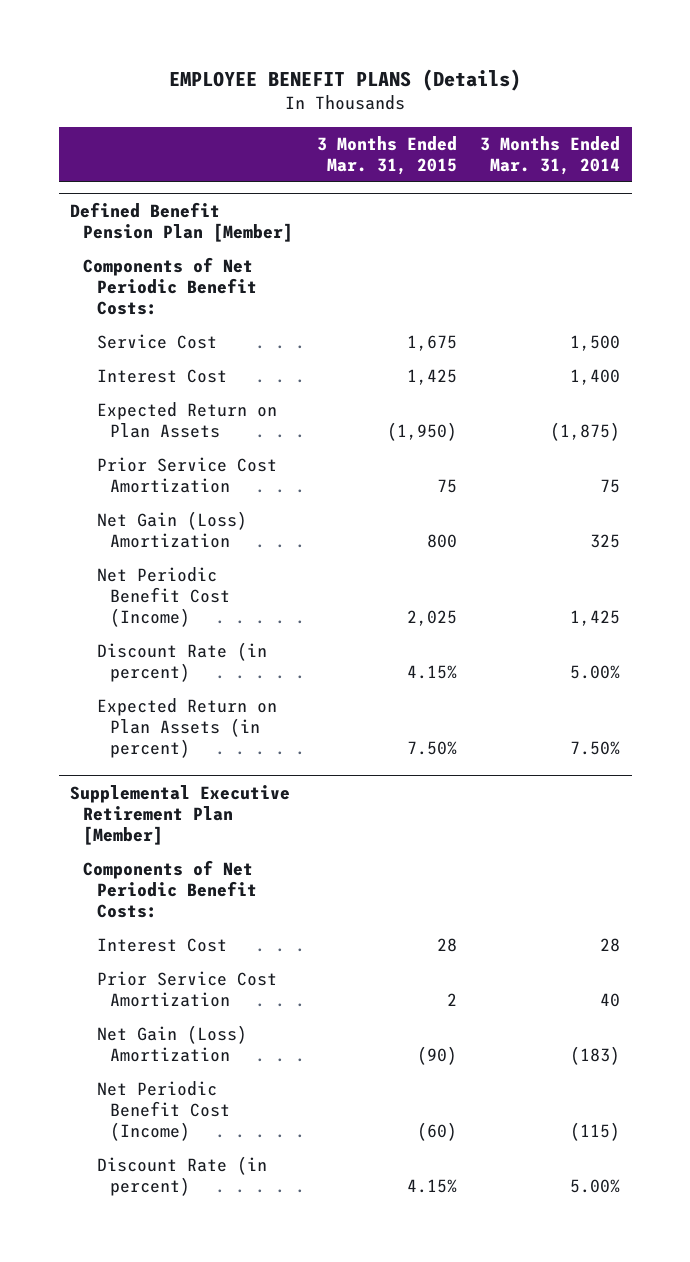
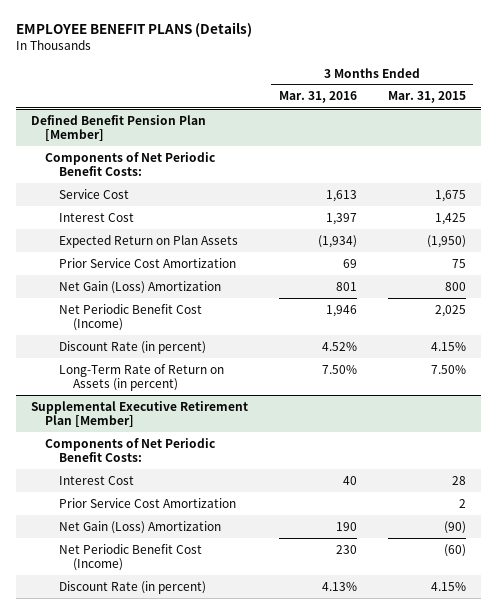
- | 3 Months Ended Mar. 31, 2015 | 3 Months Ended Mar. 31, 2014
+ | 3 Months Ended Mar. 31, 2016 | 3 Months Ended Mar. 31, 2015
@ Defined Benefit Pension Plan [Member]
- Expected Return on Plan Assets (in percent) | 7.50% | 7.50%
+ Long-Term Rate of Return on Assets (in percent) | 7.50% | 7.50%

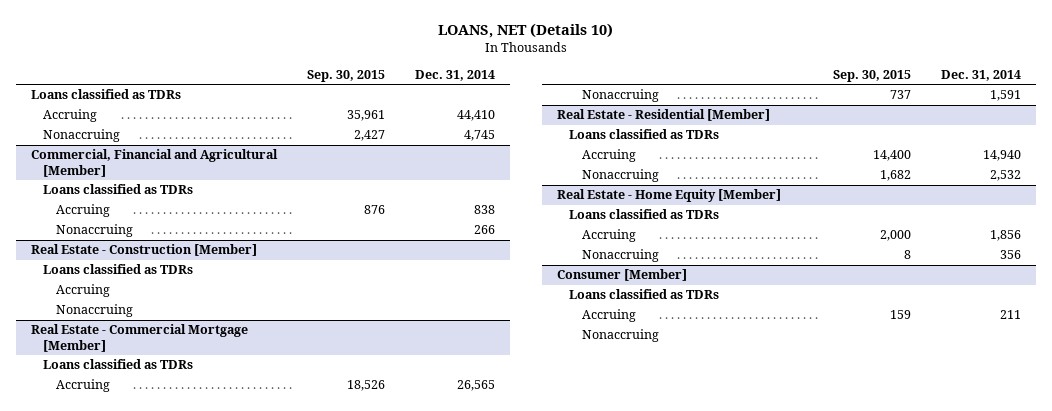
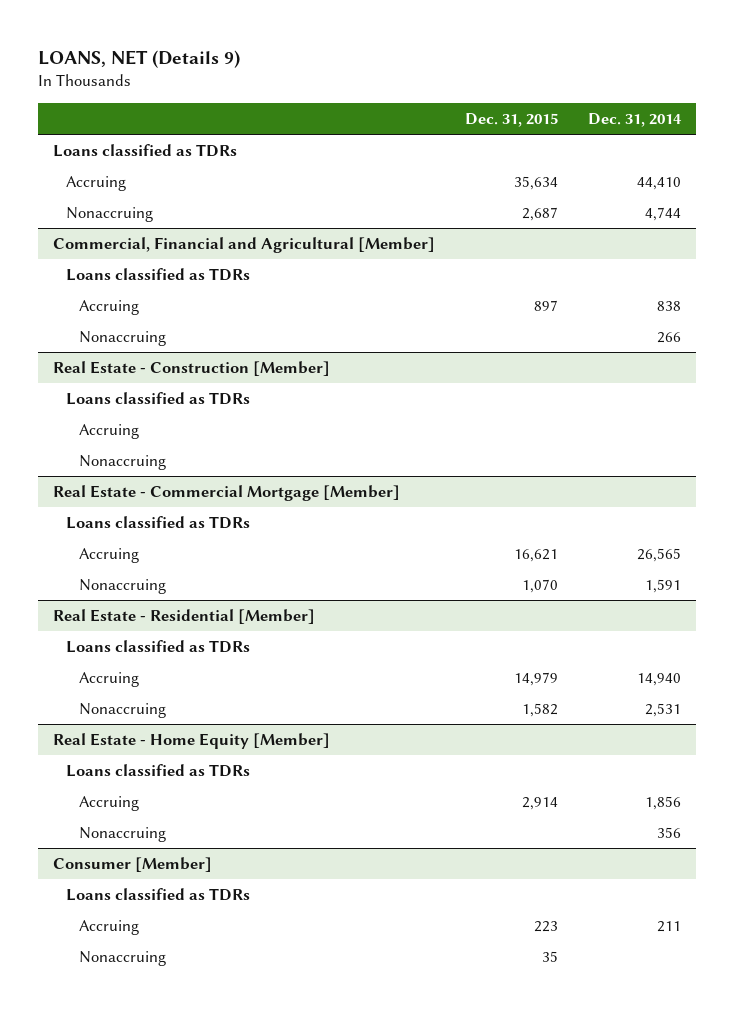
- LOANS, NET (Details 10)
+ LOANS, NET (Details 9)
- | Sep. 30, 2015 | Dec. 31, 2014
+ | Dec. 31, 2015 | Dec. 31, 2014
- Nonaccruing | 2,427 | 4,745
+ Nonaccruing | 2,687 | 4,744
@ Real Estate - Residential [Member]
- Nonaccruing | 1,682 | 2,532
+ Nonaccruing | 1,582 | 2,531

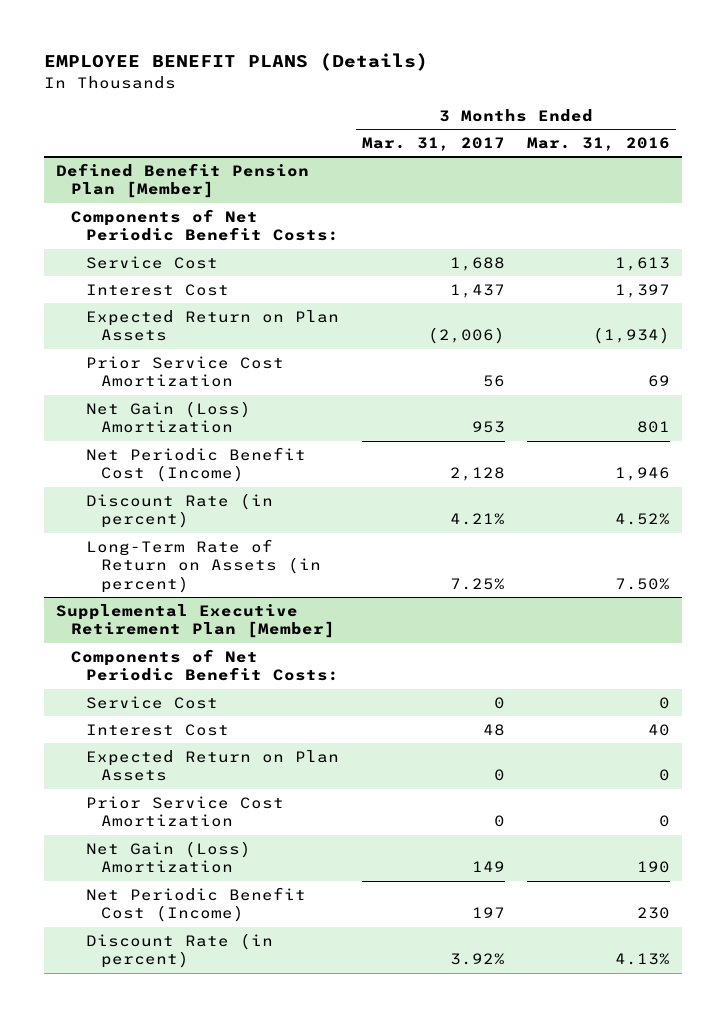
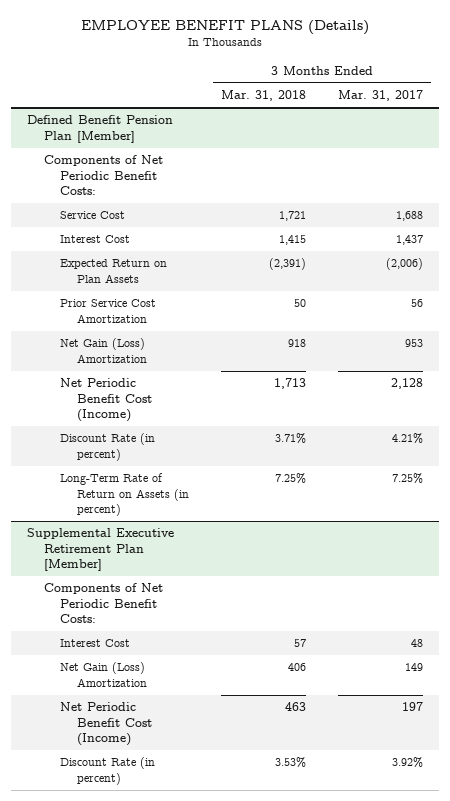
- | 3 Months Ended Mar. 31, 2017 | 3 Months Ended Mar. 31, 2016
+ | 3 Months Ended Mar. 31, 2018 | 3 Months Ended Mar. 31, 2017
@ Supplemental Executive Retirement Plan [Member]
- Service Cost | 0 | 0
- Expected Return on Plan Assets | 0 | 0
- Prior Service Cost Amortization | 0 | 0

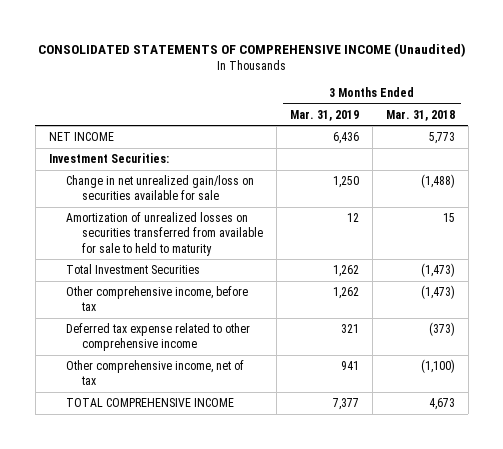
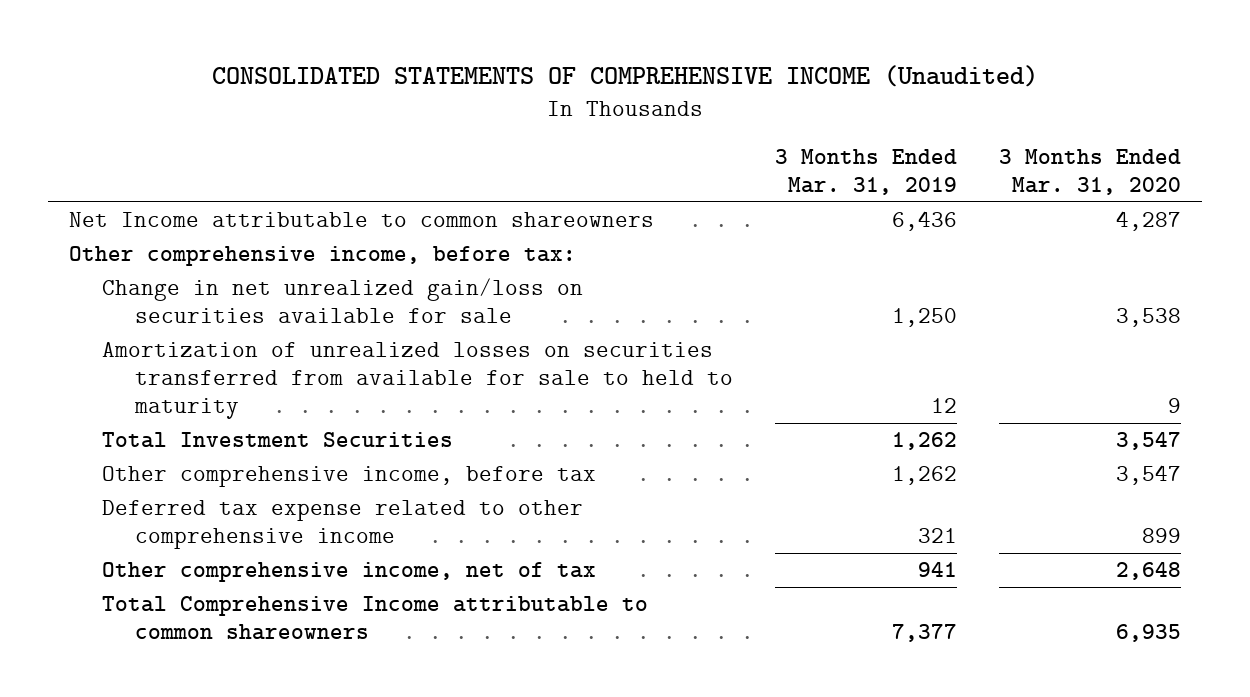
- | 3 Months Ended Mar. 31, 2019 | 3 Months Ended Mar. 31, 2018
+ | 3 Months Ended Mar. 31, 2019 | 3 Months Ended Mar. 31, 2020
- NET INCOME | 6,436 | 5,773
- Investment Securities:
+ Net Income attributable to common shareowners | 6,436 | 4,287
+ Other comprehensive income, before tax:
- TOTAL COMPREHENSIVE INCOME | 7,377 | 4,673
+ Total Comprehensive Income attributable to common shareowners | 7,377 | 6,935

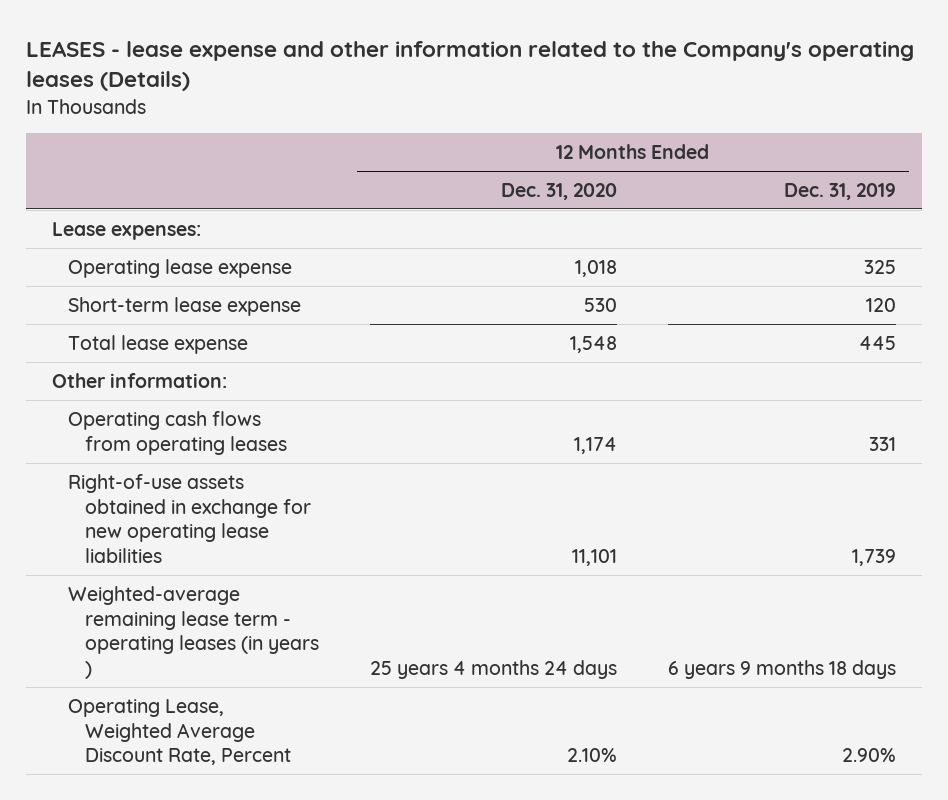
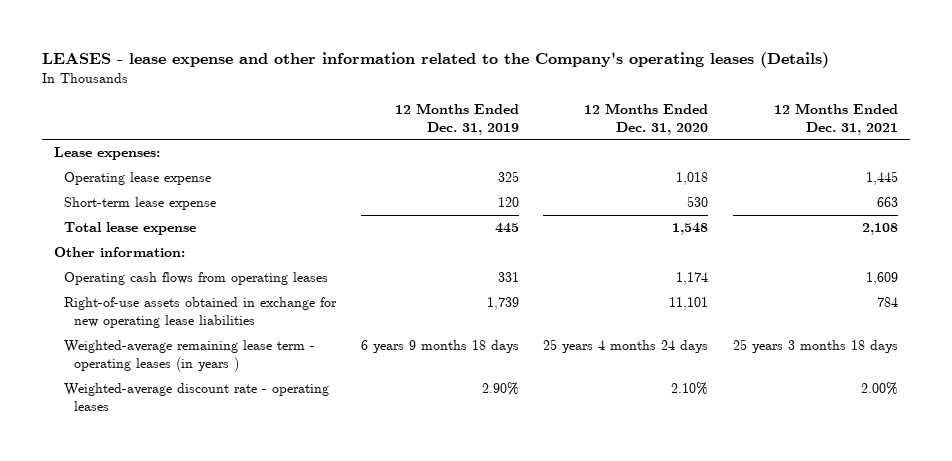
- | 12 Months Ended Dec. 31, 2020 | 12 Months Ended Dec. 31, 2019
+ | 12 Months Ended Dec. 31, 2019 | 12 Months Ended Dec. 31, 2020 | 12 Months Ended Dec. 31, 2021
- Operating Lease, Weighted Average Discount Rate, Percent | 2.10% | 2.90%
+ Weighted-average discount rate - operating leases | 2.90% | 2.10% | 2.00%

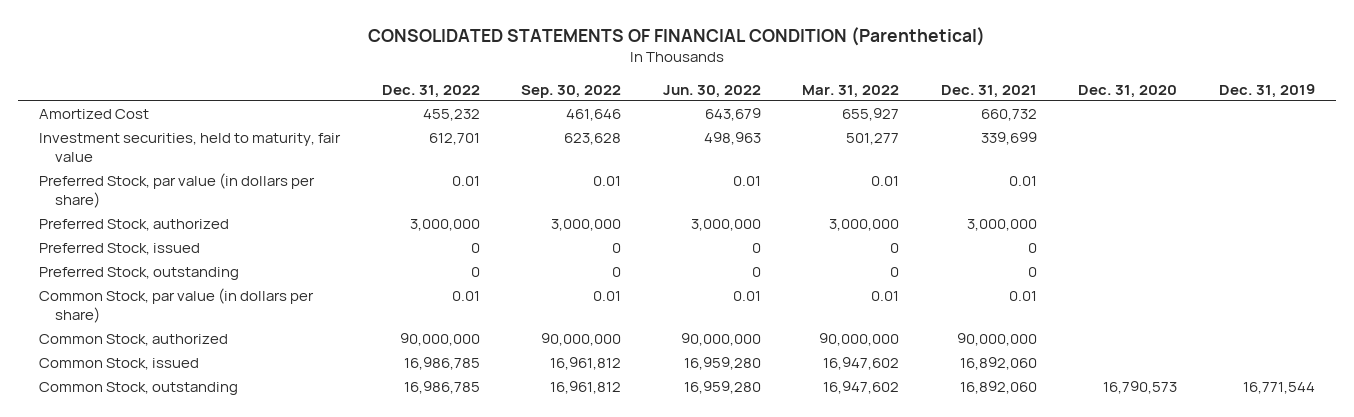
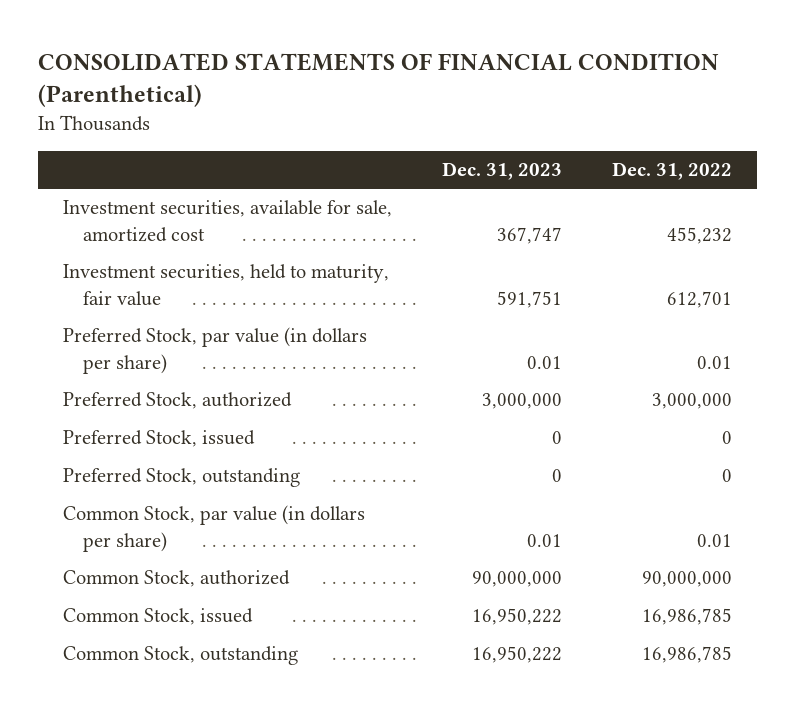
- | Dec. 31, 2022 | Sep. 30, 2022 | Jun. 30, 2022 | Mar. 31, 2022 | Dec. 31, 2021 | Dec. 31, 2020 | Dec. 31, 2019
+ | Dec. 31, 2023 | Dec. 31, 2022
- Amortized Cost | 455,232 | 461,646 | 643,679 | 655,927 | 660,732 | |
+ Investment securities, available for sale, amortized cost | 367,747 | 455,232

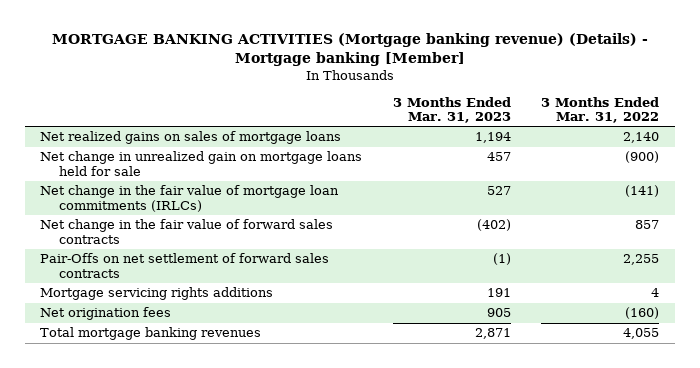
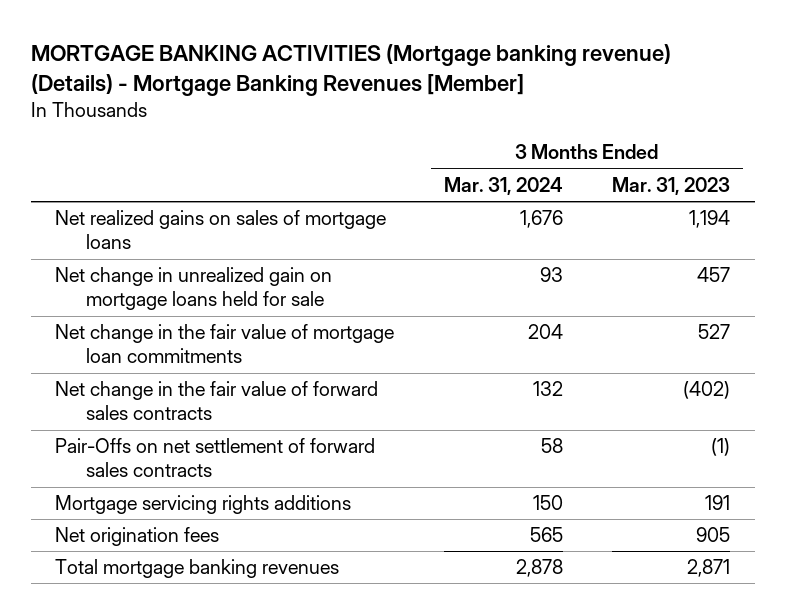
- MORTGAGE BANKING ACTIVITIES (Mortgage banking revenue) (Details) - Mortgage banking [Member]
+ MORTGAGE BANKING ACTIVITIES (Mortgage banking revenue) (Details) - Mortgage Banking Revenues [Member]
- | 3 Months Ended Mar. 31, 2023 | 3 Months Ended Mar. 31, 2022
+ | 3 Months Ended Mar. 31, 2024 | 3 Months Ended Mar. 31, 2023
- Net change in the fair value of mortgage loan commitments (IRLCs) | 527 | (141)
+ Net change in the fair value of mortgage loan commitments | 204 | 527

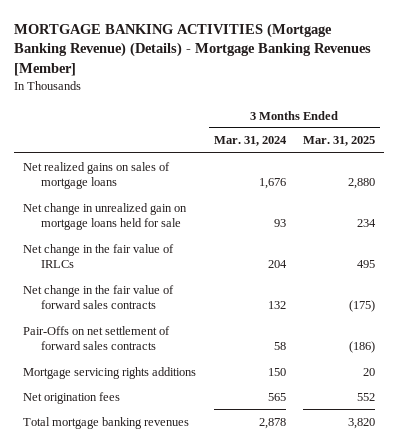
- MORTGAGE BANKING ACTIVITIES (Mortgage banking revenue) (Details) - Mortgage Banking Revenues [Member]
+ MORTGAGE BANKING ACTIVITIES (Mortgage Banking Revenue) (Details) - Mortgage Banking Revenues [Member]
- | 3 Months Ended Mar. 31, 2024 | 3 Months Ended Mar. 31, 2023
+ | 3 Months Ended Mar. 31, 2024 | 3 Months Ended Mar. 31, 2025
- Net change in the fair value of mortgage loan commitments | 204 | 527
+ Net change in the fair value of IRLCs | 204 | 495

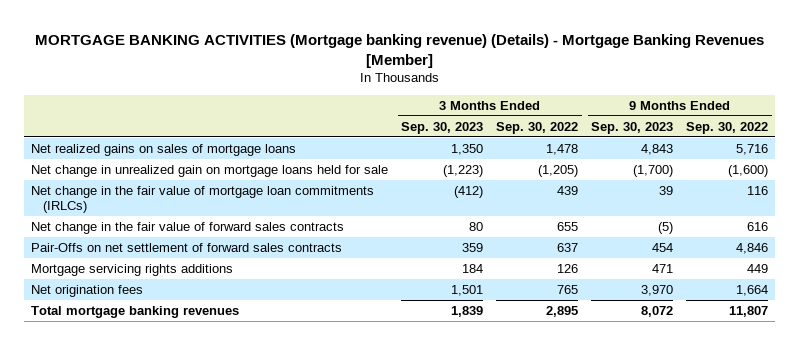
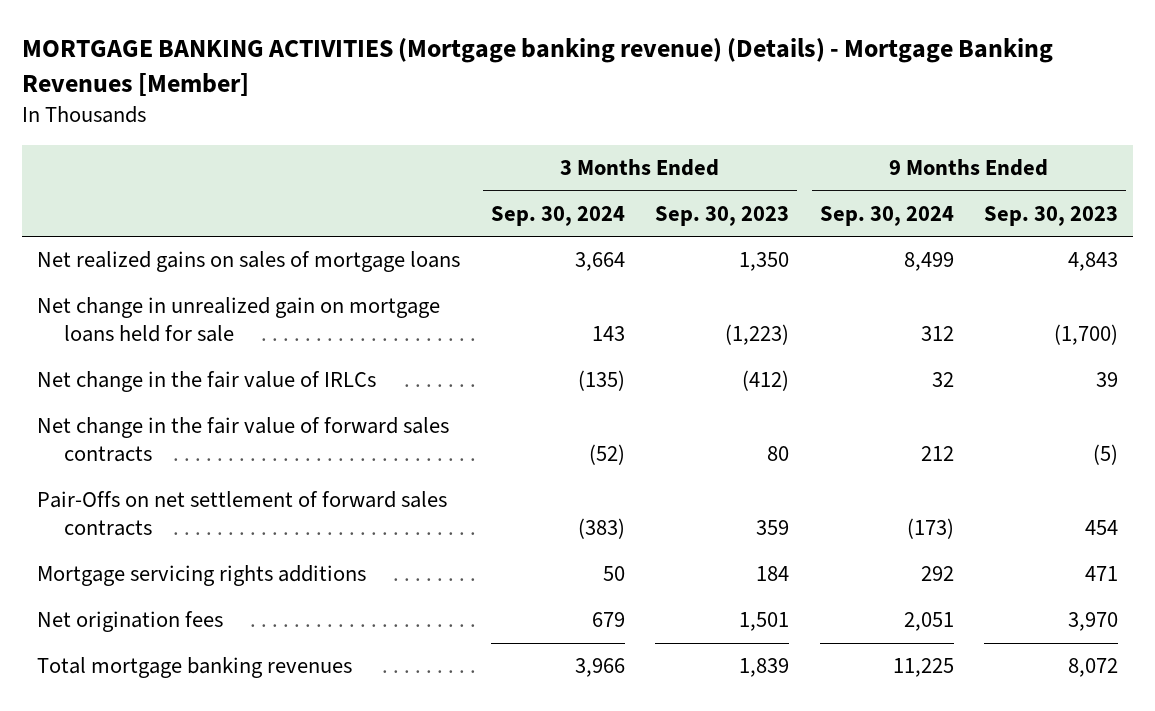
- | 3 Months Ended Sep. 30, 2023 | 3 Months Ended Sep. 30, 2022 | 9 Months Ended Sep. 30, 2023 | 9 Months Ended Sep. 30, 2022
+ | 3 Months Ended Sep. 30, 2024 | 3 Months Ended Sep. 30, 2023 | 9 Months Ended Sep. 30, 2024 | 9 Months Ended Sep. 30, 2023
- Net change in the fair value of mortgage loan commitments (IRLCs) | (412) | 439 | 39 | 116
+ Net change in the fair value of IRLCs | (135) | (412) | 32 | 39

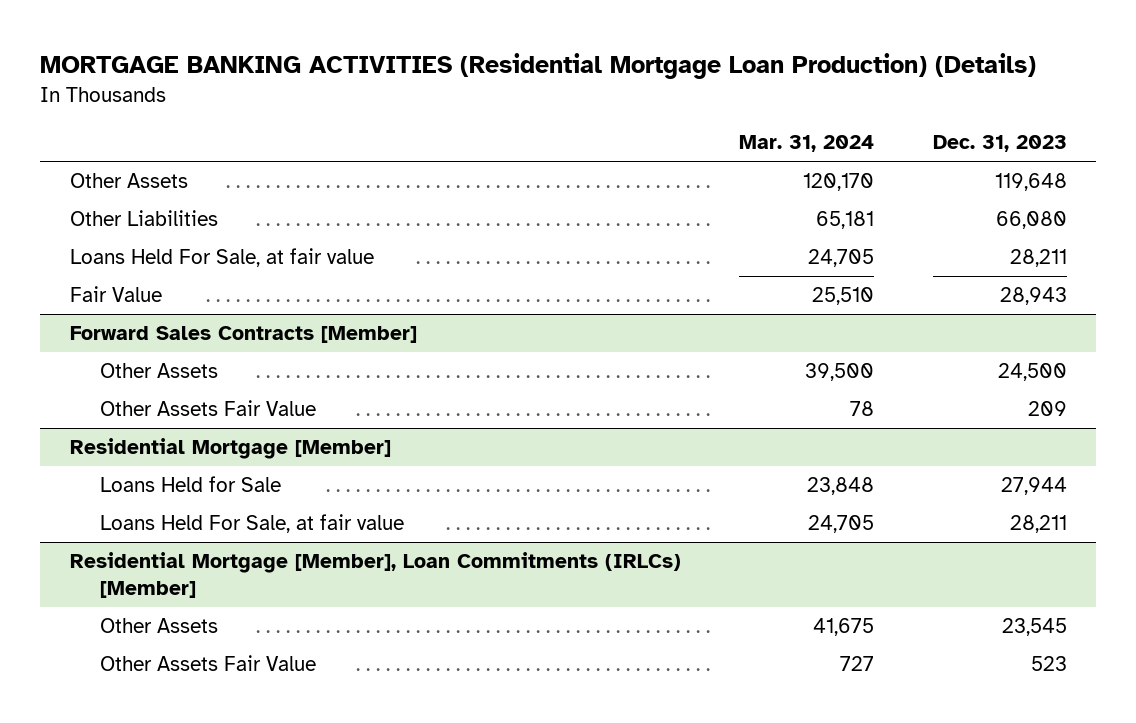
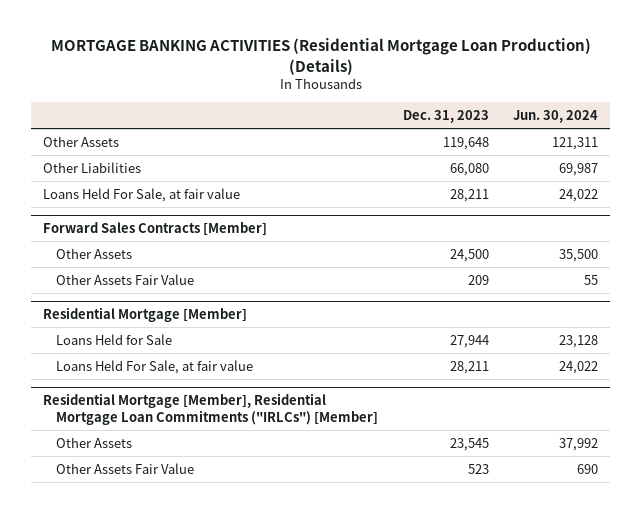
- | Mar. 31, 2024 | Dec. 31, 2023
+ | Dec. 31, 2023 | Jun. 30, 2024
- Fair Value | 25,510 | 28,943
- Residential Mortgage [Member], Loan Commitments (IRLCs) [Member]
+ Residential Mortgage [Member], Residential Mortgage Loan Commitments ("IRLCs") [Member]

